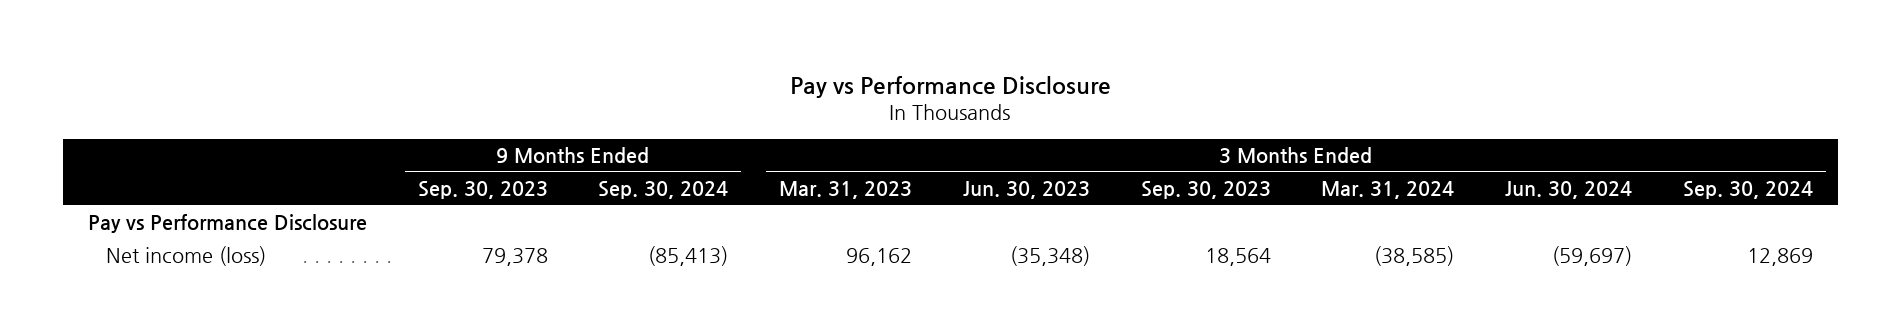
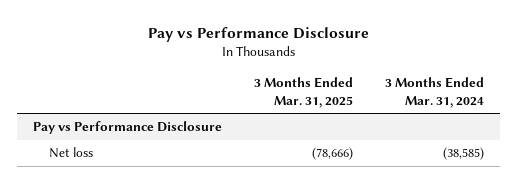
- | 9 Months Ended Sep. 30, 2023 | 9 Months Ended Sep. 30, 2024 | 3 Months Ended Mar. 31, 2023 | 3 Months Ended Jun. 30, 2023 | 3 Months Ended Sep. 30, 2023 | 3 Months Ended Mar. 31, 2024 | 3 Months Ended Jun. 30, 2024 | 3 Months Ended Sep. 30, 2024
+ | 3 Months Ended Mar. 31, 2025 | 3 Months Ended Mar. 31, 2024
- Net income (loss) | 79,378 | (85,413) | 96,162 | (35,348) | 18,564 | (38,585) | (59,697) | 12,869
+ Net loss | (78,666) | (38,585)

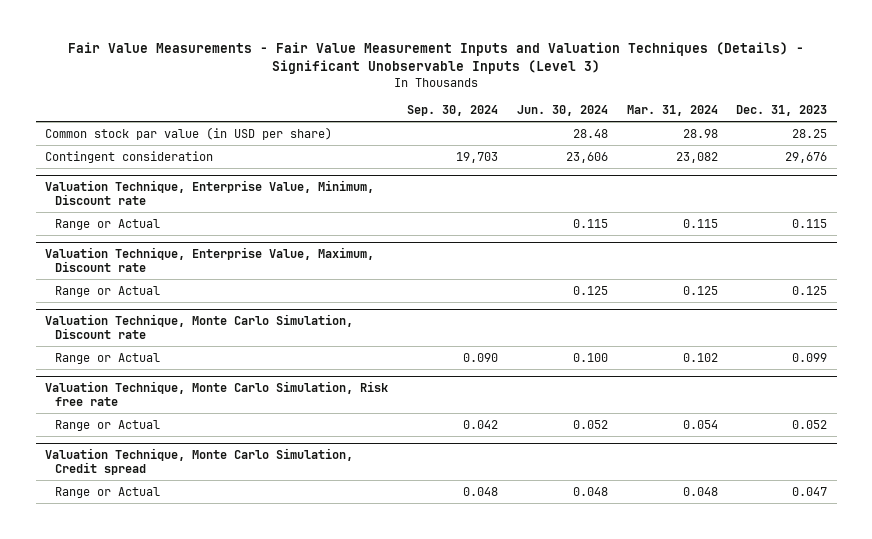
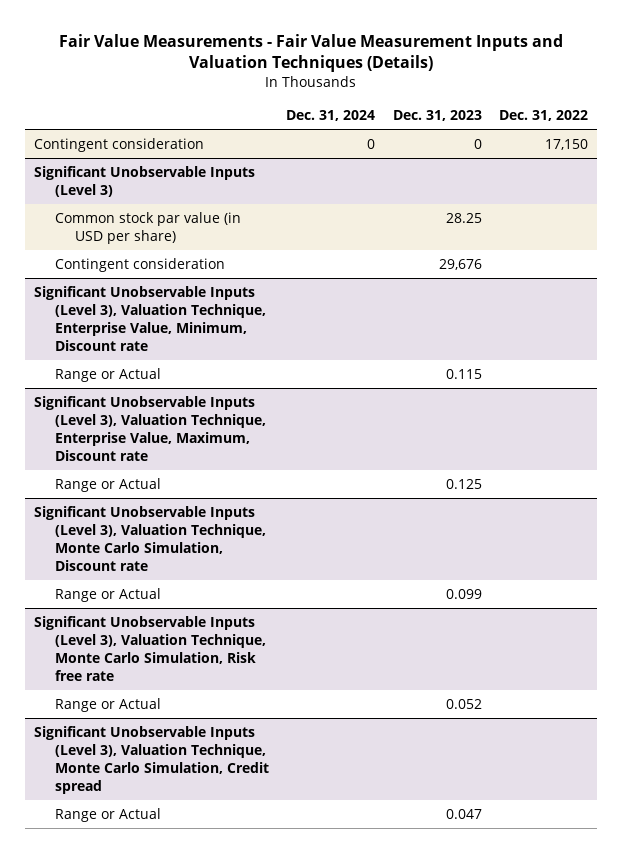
- Fair Value Measurements - Fair Value Measurement Inputs and Valuation Techniques (Details) - Significant Unobservable Inputs (Level 3)
+ Fair Value Measurements - Fair Value Measurement Inputs and Valuation Techniques (Details)
- | Sep. 30, 2024 | Jun. 30, 2024 | Mar. 31, 2024 | Dec. 31, 2023
+ | Dec. 31, 2024 | Dec. 31, 2023 | Dec. 31, 2022
+ Contingent consideration | 0 | 0 | 17,150
+ Significant Unobservable Inputs (Level 3)
- Valuation Technique, Enterprise Value, Minimum, Discount rate
+ Significant Unobservable Inputs (Level 3), Valuation Technique, Enterprise Value, Minimum, Discount rate
- Valuation Technique, Enterprise Value, Maximum, Discount rate
+ Significant Unobservable Inputs (Level 3), Valuation Technique, Enterprise Value, Maximum, Discount rate
- Valuation Technique, Monte Carlo Simulation, Discount rate
+ Significant Unobservable Inputs (Level 3), Valuation Technique, Monte Carlo Simulation, Discount rate
- Valuation Technique, Monte Carlo Simulation, Risk free rate
+ Significant Unobservable Inputs (Level 3), Valuation Technique, Monte Carlo Simulation, Risk free rate
- Valuation Technique, Monte Carlo Simulation, Credit spread
+ Significant Unobservable Inputs (Level 3), Valuation Technique, Monte Carlo Simulation, Credit spread

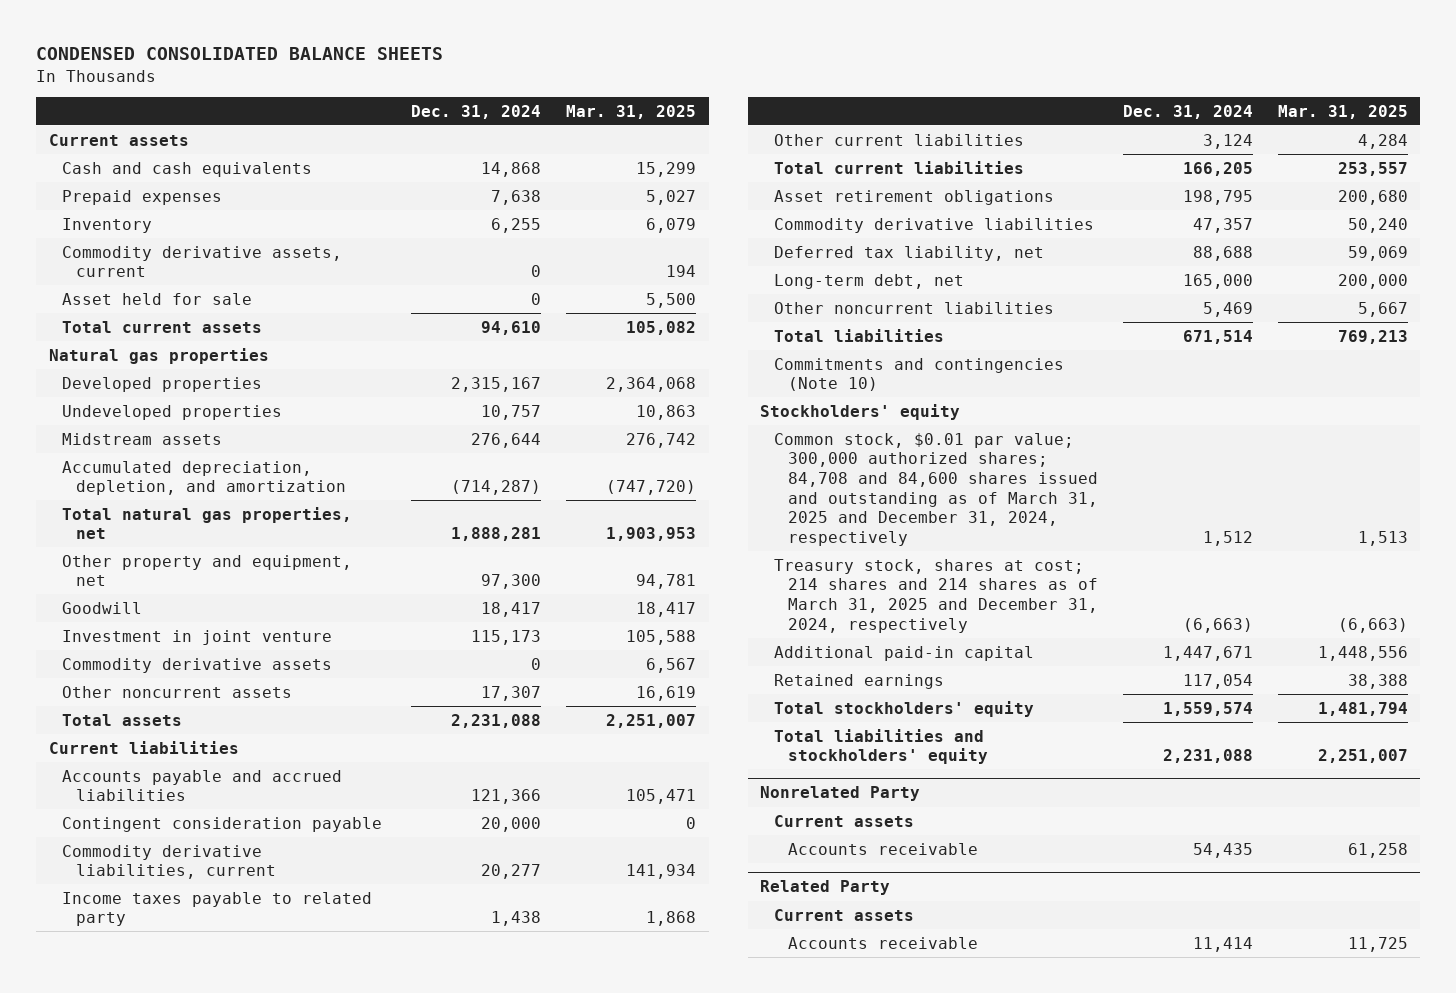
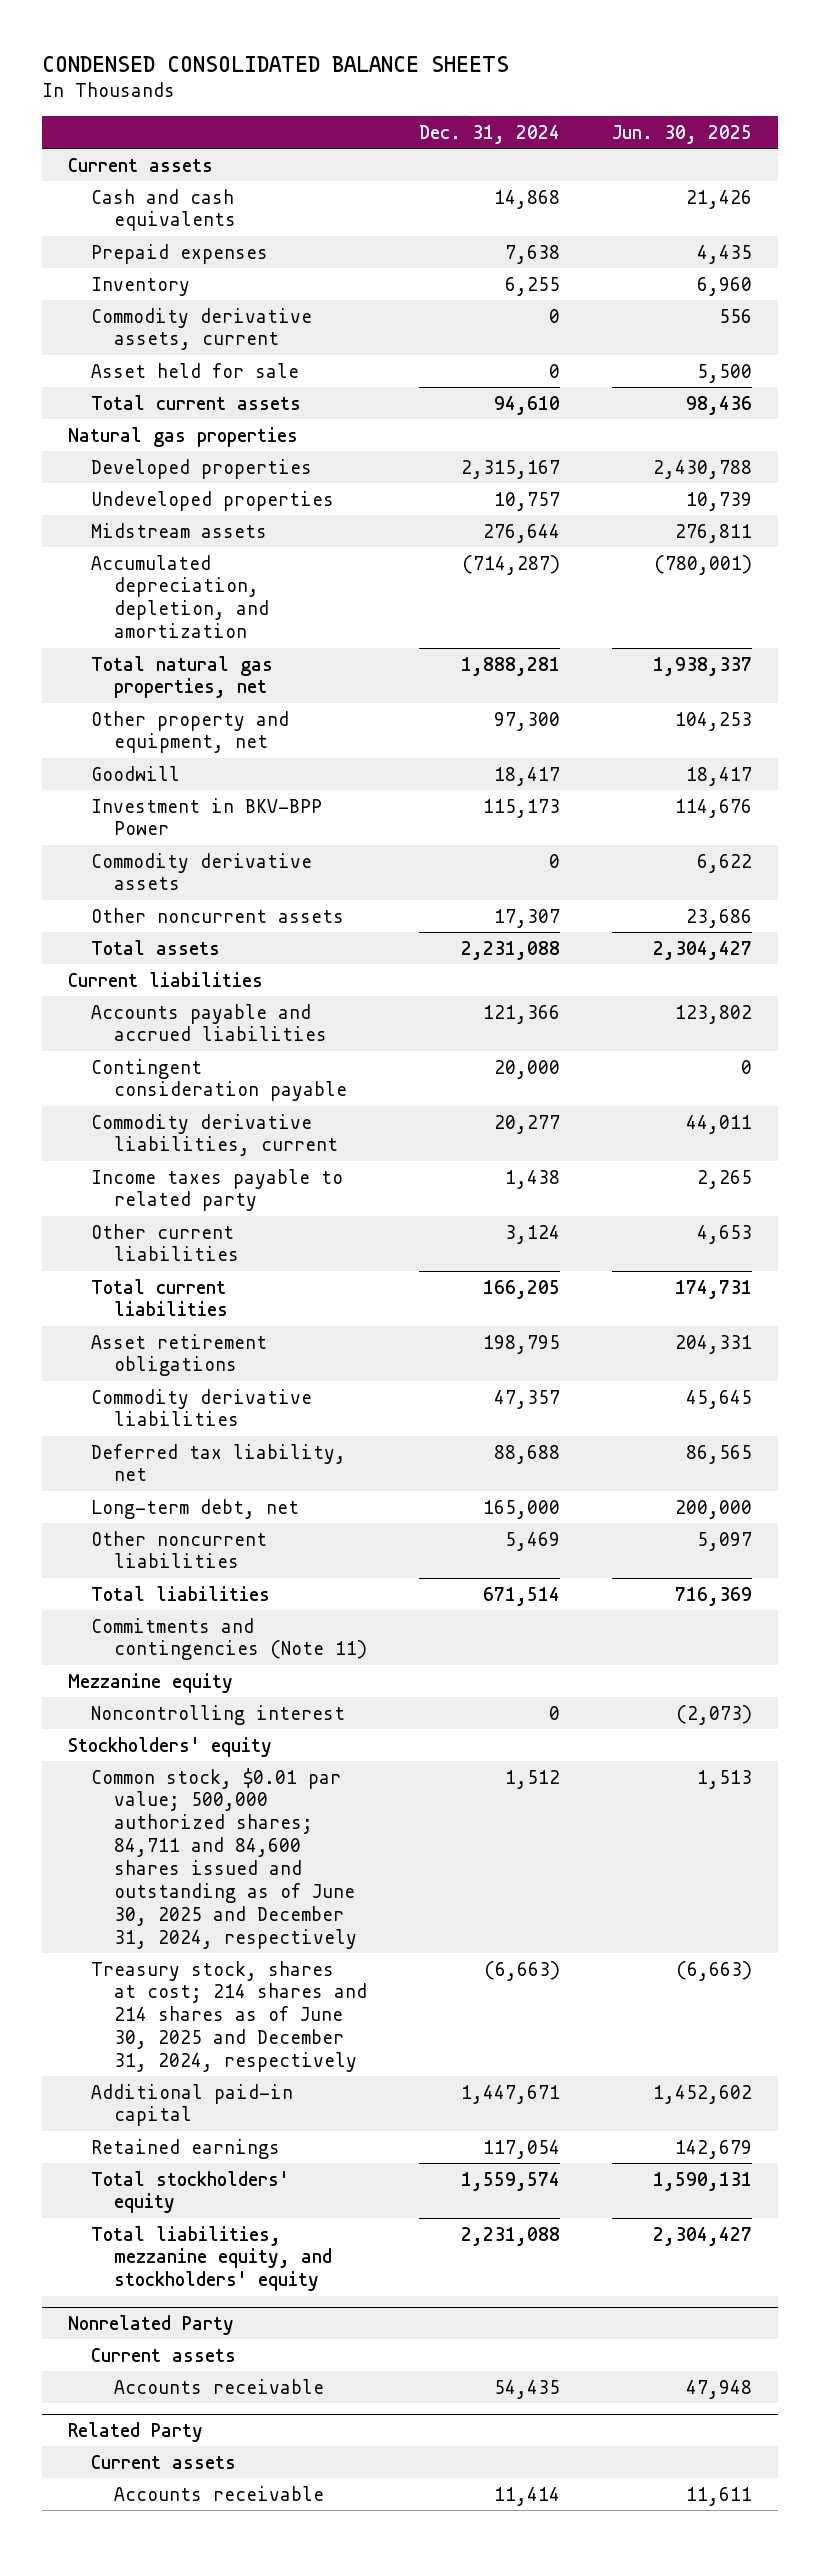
- | Dec. 31, 2024 | Mar. 31, 2025
+ | Dec. 31, 2024 | Jun. 30, 2025
- Investment in joint venture | 115,173 | 105,588
+ Investment in BKV-BPP Power | 115,173 | 114,676
- Commitments and contingencies (Note 10)
+ Commitments and contingencies (Note 11)
+ Mezzanine equity
+ Noncontrolling interest | 0 | (2,073)
- Common stock, $0.01 par value; 300,000 authorized shares; 84,708 and 84,600 shares issued and outstanding as of March 31, 2025 and December 31, 2024, respectively | 1,512 | 1,513
- Treasury stock, shares at cost; 214 shares and 214 shares as of March 31, 2025 and December 31, 2024, respectively | (6,663) | (6,663)
+ Common stock, $0.01 par value; 500,000 authorized shares; 84,711 and 84,600 shares issued and outstanding as of June 30, 2025 and December 31, 2024, respectively | 1,512 | 1,513
+ Treasury stock, shares at cost; 214 shares and 214 shares as of June 30, 2025 and December 31, 2024, respectively | (6,663) | (6,663)
- Total liabilities and stockholders' equity | 2,231,088 | 2,251,007
+ Total liabilities, mezzanine equity, and stockholders' equity | 2,231,088 | 2,304,427

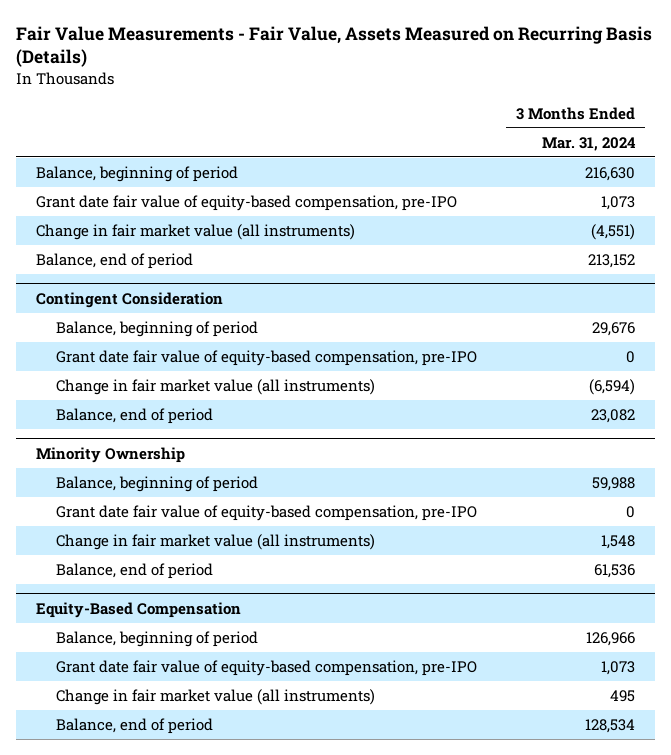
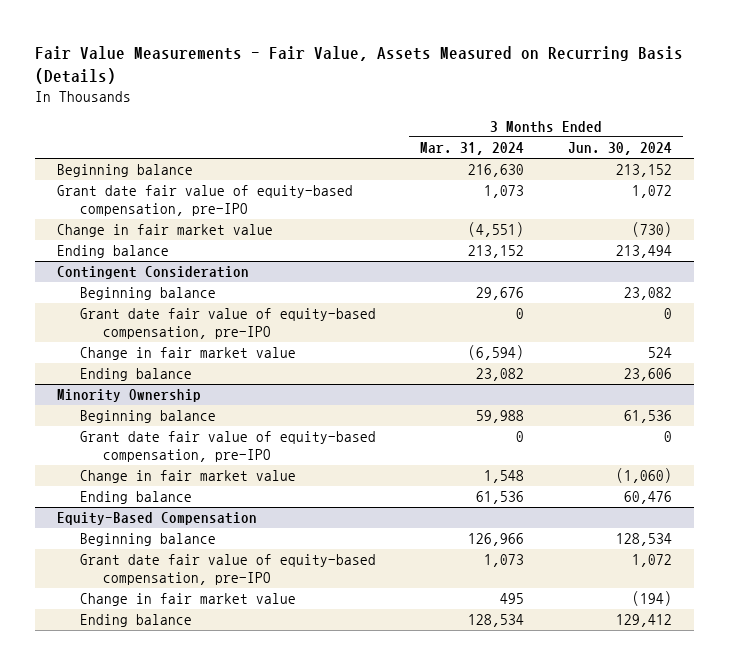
- | 3 Months Ended Mar. 31, 2024
+ | 3 Months Ended Mar. 31, 2024 | 3 Months Ended Jun. 30, 2024
- Balance, beginning of period | 216,630
+ Beginning balance | 216,630 | 213,152
- Change in fair market value (all instruments) | (4,551)
- Balance, end of period | 213,152
+ Change in fair market value | (4,551) | (730)
+ Ending balance | 213,152 | 213,494
@ Contingent Consideration
- Balance, beginning of period | 29,676
+ Beginning balance | 29,676 | 23,082
- Change in fair market value (all instruments) | (6,594)
- Balance, end of period | 23,082
+ Change in fair market value | (6,594) | 524
+ Ending balance | 23,082 | 23,606
@ Minority Ownership
- Balance, beginning of period | 59,988
+ Beginning balance | 59,988 | 61,536
- Change in fair market value (all instruments) | 1,548
- Balance, end of period | 61,536
+ Change in fair market value | 1,548 | (1,060)
+ Ending balance | 61,536 | 60,476
@ Equity-Based Compensation
- Balance, beginning of period | 126,966
+ Beginning balance | 126,966 | 128,534
- Change in fair market value (all instruments) | 495
- Balance, end of period | 128,534
+ Change in fair market value | 495 | (194)
+ Ending balance | 128,534 | 129,412

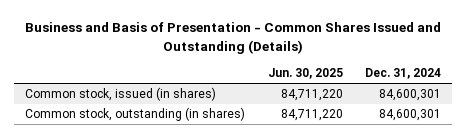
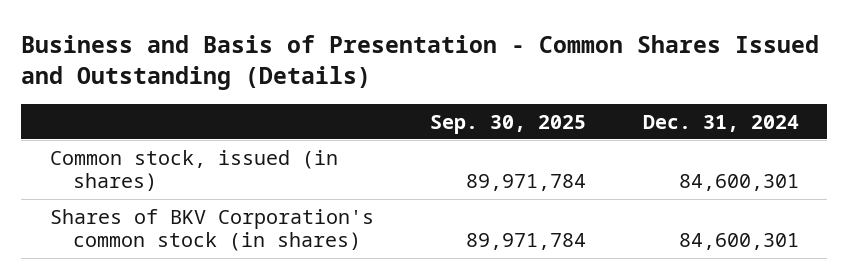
- | Jun. 30, 2025 | Dec. 31, 2024
+ | Sep. 30, 2025 | Dec. 31, 2024
- Common stock, outstanding (in shares) | 84,711,220 | 84,600,301
+ Shares of BKV Corporation's common stock (in shares) | 89,971,784 | 84,600,301

